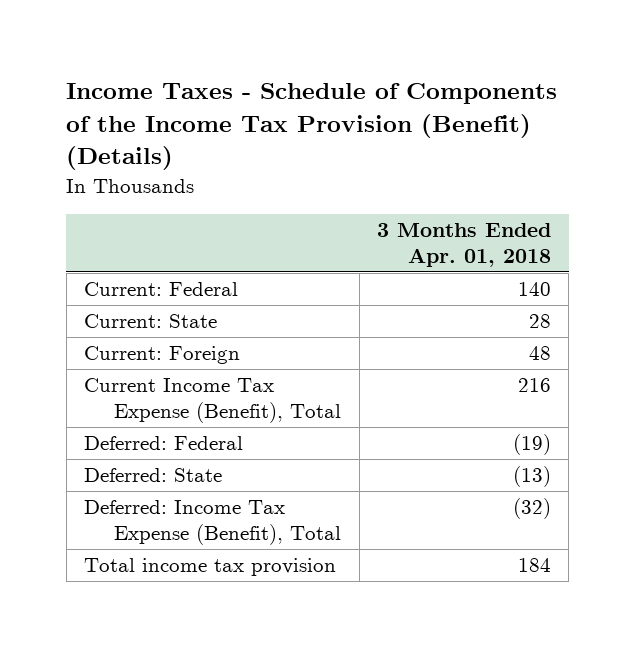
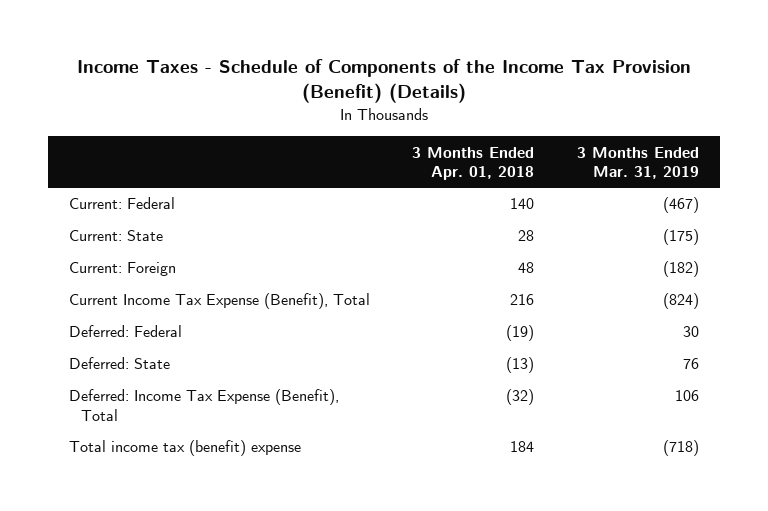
- | 3 Months Ended Apr. 01, 2018
+ | 3 Months Ended Apr. 01, 2018 | 3 Months Ended Mar. 31, 2019
- Total income tax provision | 184
+ Total income tax (benefit) expense | 184 | (718)

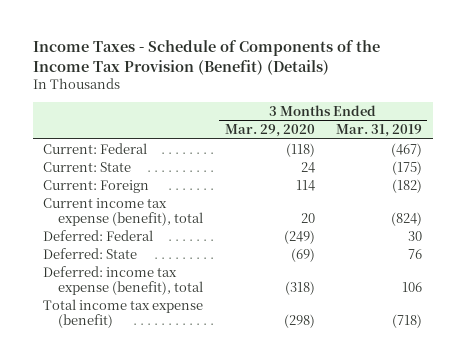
- | 3 Months Ended Apr. 01, 2018 | 3 Months Ended Mar. 31, 2019
+ | 3 Months Ended Mar. 29, 2020 | 3 Months Ended Mar. 31, 2019
- Current Income Tax Expense (Benefit), Total | 216 | (824)
+ Current income tax expense (benefit), total | 20 | (824)
- Deferred: Income Tax Expense (Benefit), Total | (32) | 106
- Total income tax (benefit) expense | 184 | (718)
+ Deferred: income tax expense (benefit), total | (318) | 106
+ Total income tax expense (benefit) | (298) | (718)

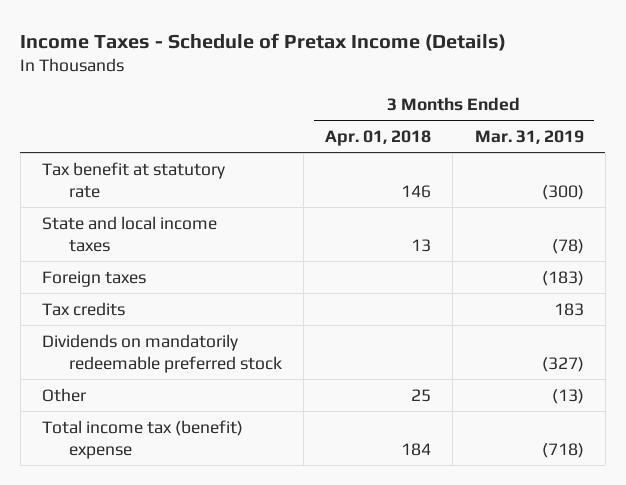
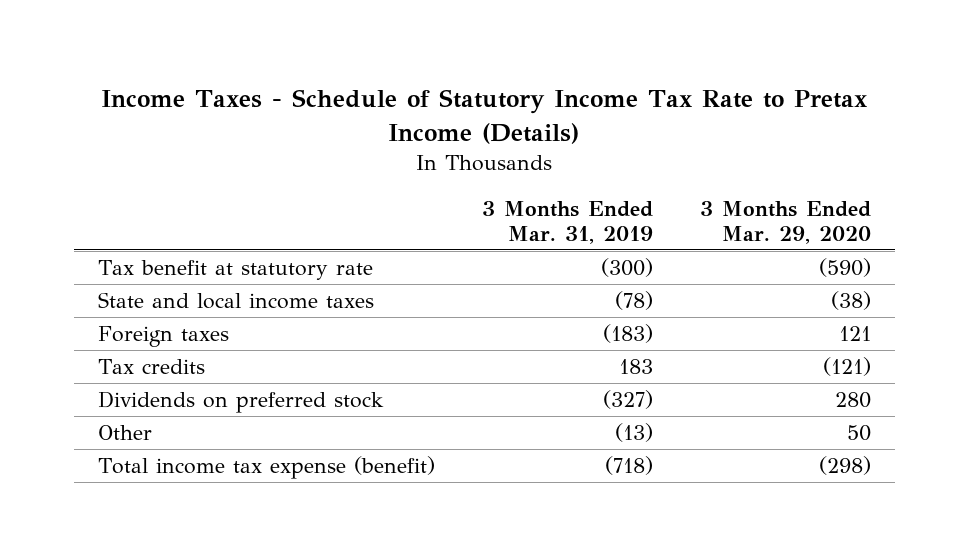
- Income Taxes - Schedule of Pretax Income (Details)
+ Income Taxes - Schedule of Statutory Income Tax Rate to Pretax Income (Details)
- | 3 Months Ended Apr. 01, 2018 | 3 Months Ended Mar. 31, 2019
+ | 3 Months Ended Mar. 31, 2019 | 3 Months Ended Mar. 29, 2020
- Dividends on mandatorily redeemable preferred stock | | (327)
+ Dividends on preferred stock | (327) | 280
- Total income tax (benefit) expense | 184 | (718)
+ Total income tax expense (benefit) | (718) | (298)

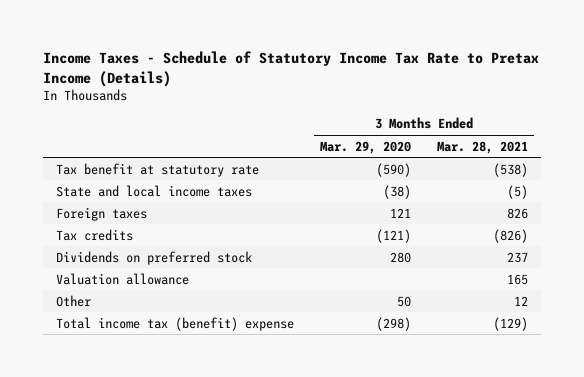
- | 3 Months Ended Mar. 31, 2019 | 3 Months Ended Mar. 29, 2020
+ | 3 Months Ended Mar. 29, 2020 | 3 Months Ended Mar. 28, 2021
+ Valuation allowance | | 165
- Total income tax expense (benefit) | (718) | (298)
+ Total income tax (benefit) expense | (298) | (129)

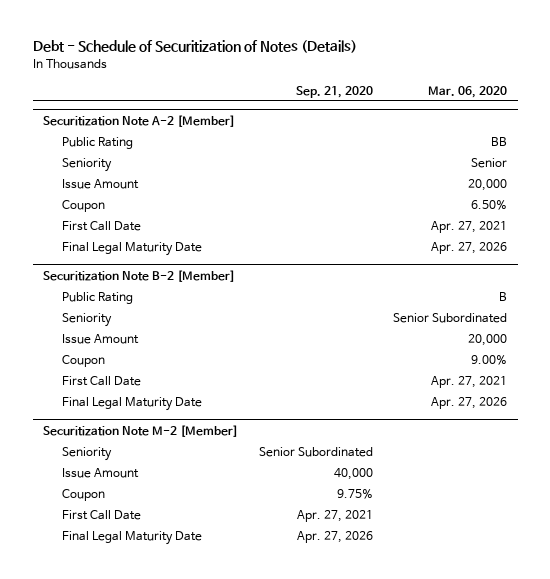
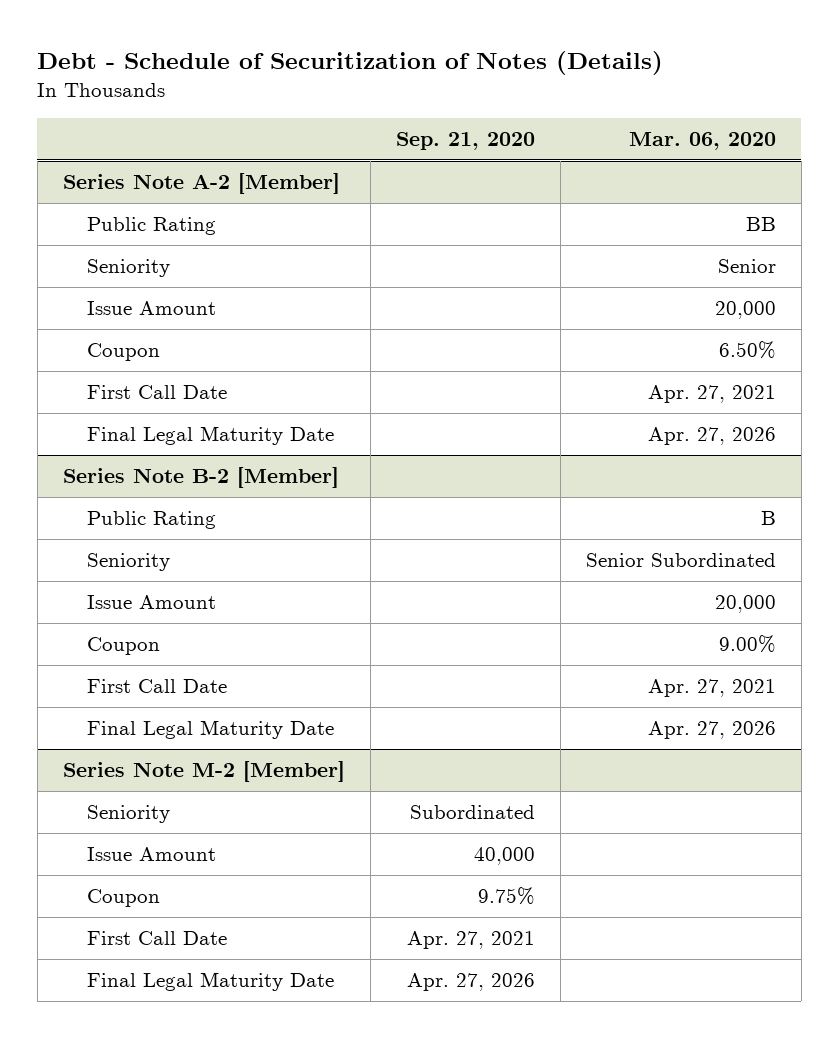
- Securitization Note A-2 [Member]
+ Series Note A-2 [Member]
- Securitization Note B-2 [Member]
+ Series Note B-2 [Member]
- Securitization Note M-2 [Member]
- Seniority | Senior Subordinated |
+ Series Note M-2 [Member]
+ Seniority | Subordinated |

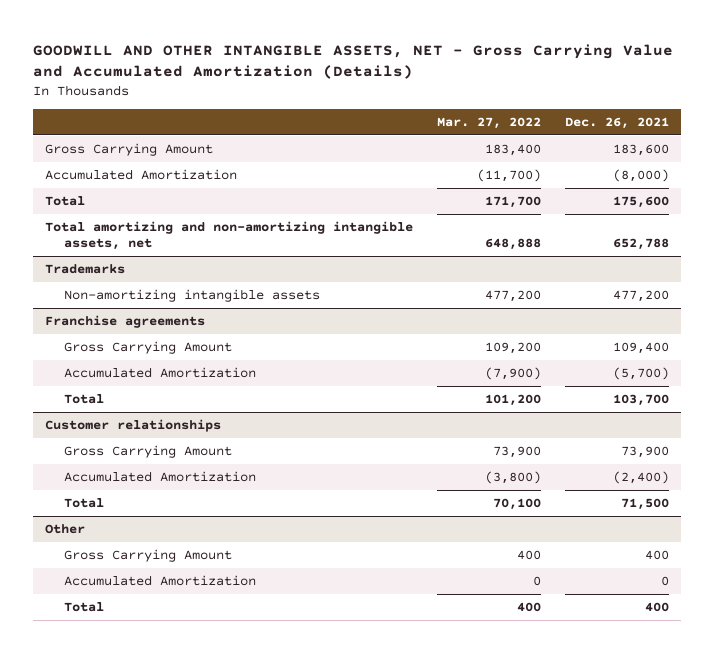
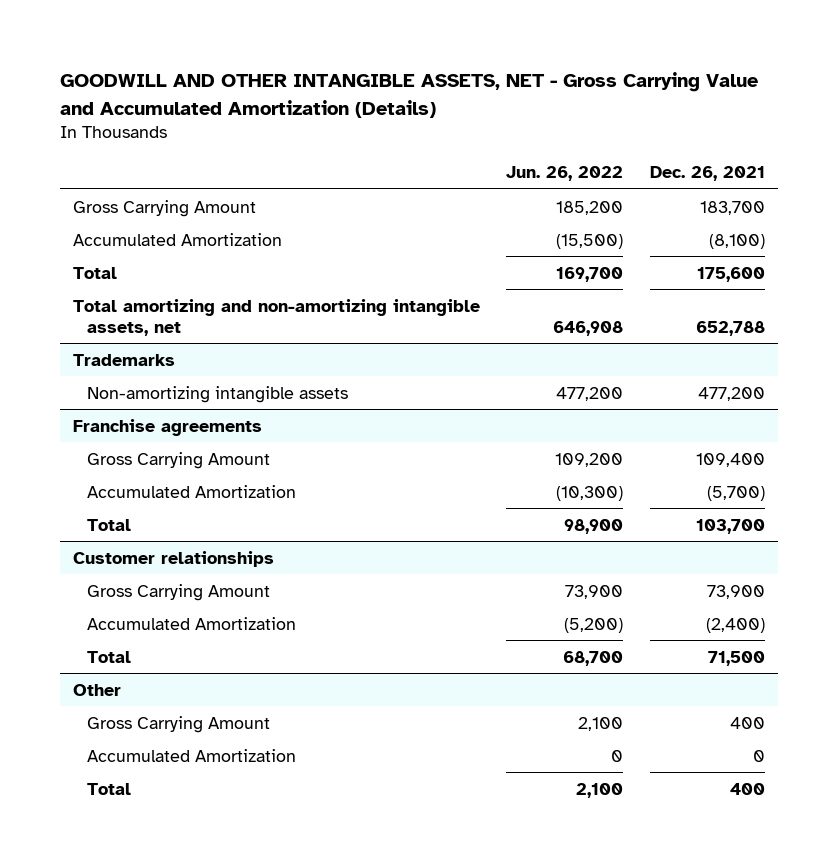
- | Mar. 27, 2022 | Dec. 26, 2021
+ | Jun. 26, 2022 | Dec. 26, 2021
- Gross Carrying Amount | 183,400 | 183,600
- Accumulated Amortization | (11,700) | (8,000)
+ Gross Carrying Amount | 185,200 | 183,700
+ Accumulated Amortization | (15,500) | (8,100)

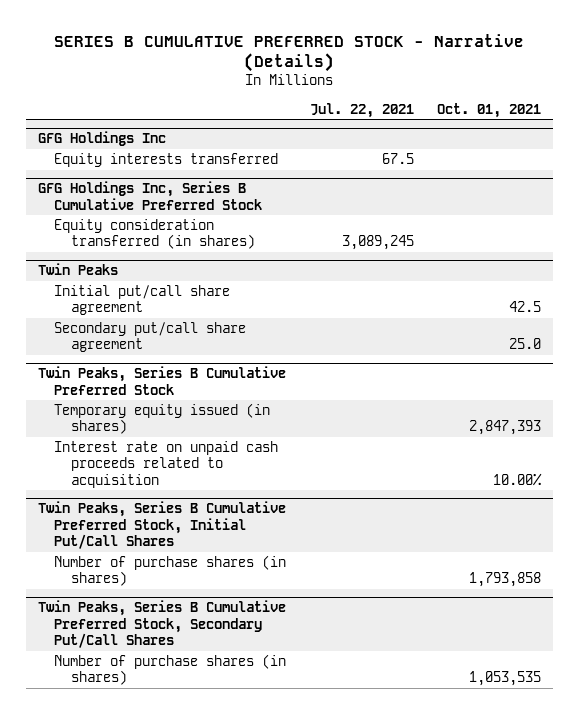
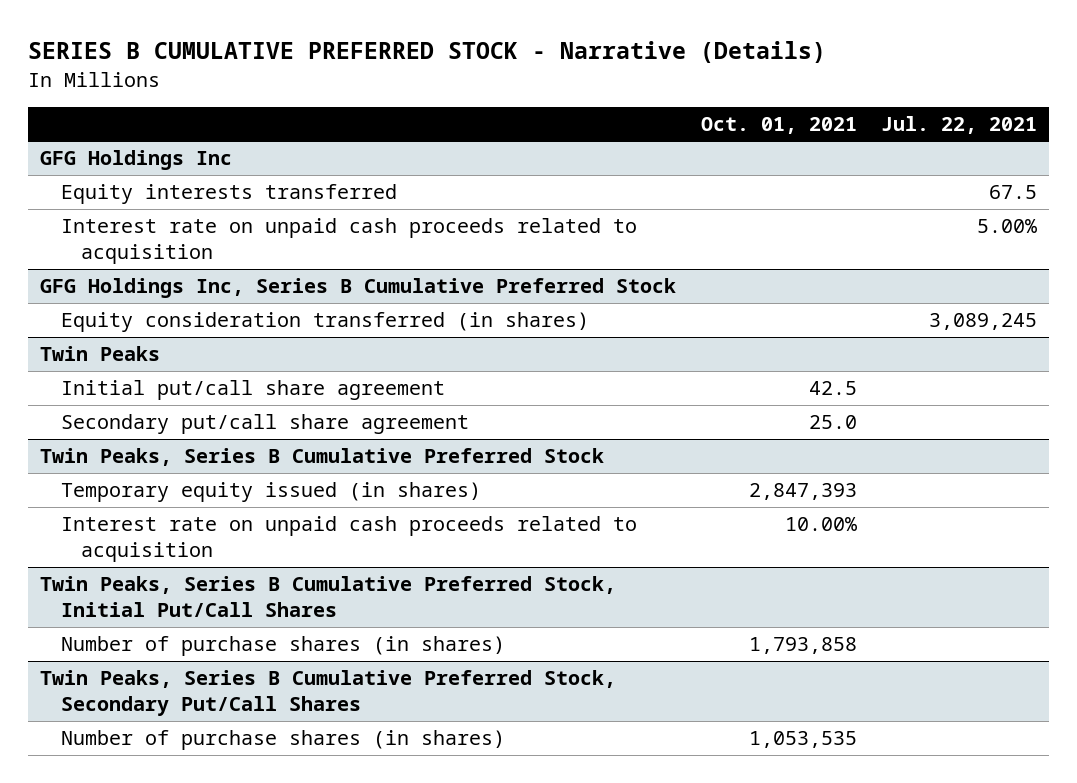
- | Jul. 22, 2021 | Oct. 01, 2021
+ | Oct. 01, 2021 | Jul. 22, 2021
@ GFG Holdings Inc
+ Interest rate on unpaid cash proceeds related to acquisition | | 5.00%

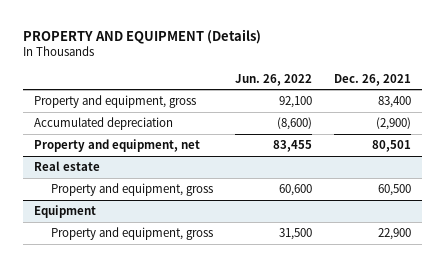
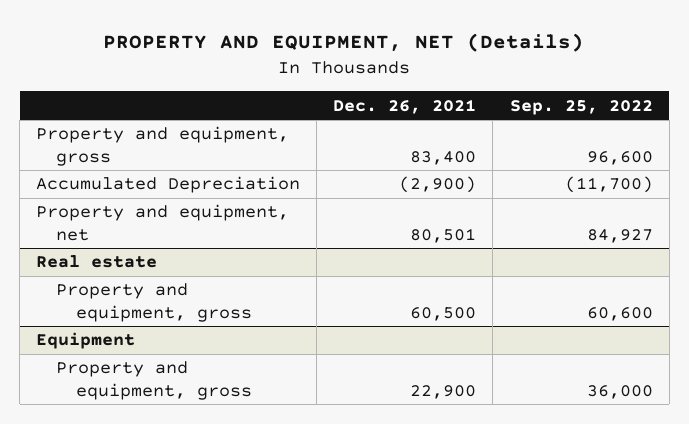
- PROPERTY AND EQUIPMENT (Details)
+ PROPERTY AND EQUIPMENT, NET (Details)
- | Jun. 26, 2022 | Dec. 26, 2021
+ | Dec. 26, 2021 | Sep. 25, 2022
- Accumulated depreciation | (8,600) | (2,900)
+ Accumulated Depreciation | (2,900) | (11,700)

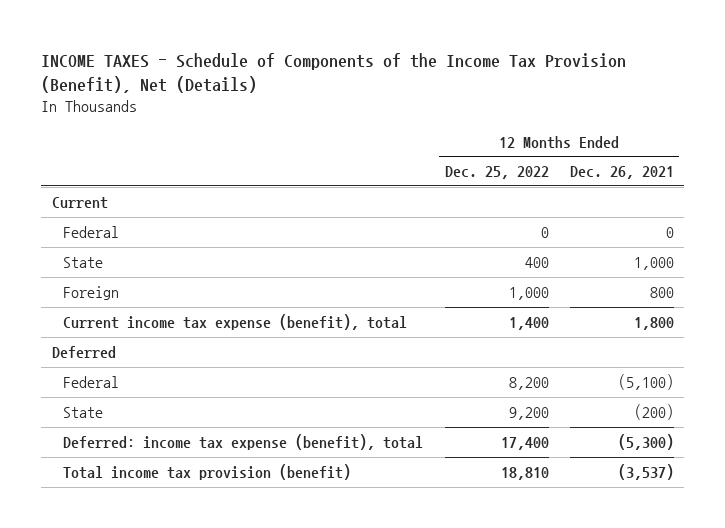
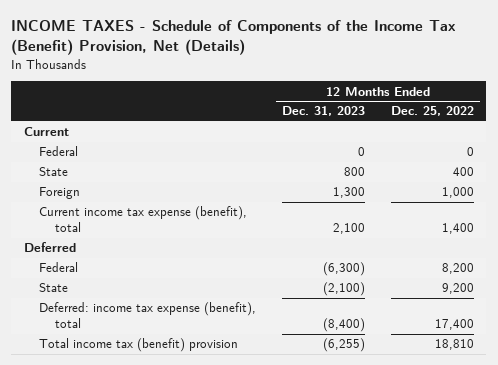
- INCOME TAXES - Schedule of Components of the Income Tax Provision (Benefit), Net (Details)
+ INCOME TAXES - Schedule of Components of the Income Tax (Benefit) Provision, Net (Details)
- | 12 Months Ended Dec. 25, 2022 | 12 Months Ended Dec. 26, 2021
+ | 12 Months Ended Dec. 31, 2023 | 12 Months Ended Dec. 25, 2022
- Total income tax provision (benefit) | 18,810 | (3,537)
+ Total income tax (benefit) provision | (6,255) | 18,810

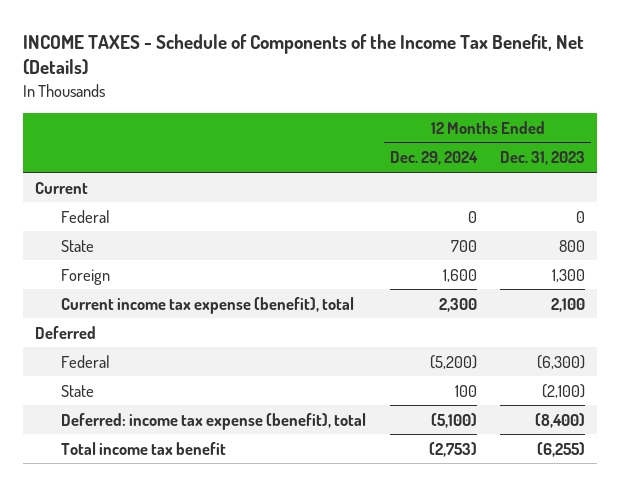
- INCOME TAXES - Schedule of Components of the Income Tax (Benefit) Provision, Net (Details)
+ INCOME TAXES - Schedule of Components of the Income Tax Benefit, Net (Details)
- | 12 Months Ended Dec. 31, 2023 | 12 Months Ended Dec. 25, 2022
+ | 12 Months Ended Dec. 29, 2024 | 12 Months Ended Dec. 31, 2023
- Total income tax (benefit) provision | (6,255) | 18,810
+ Total income tax benefit | (2,753) | (6,255)

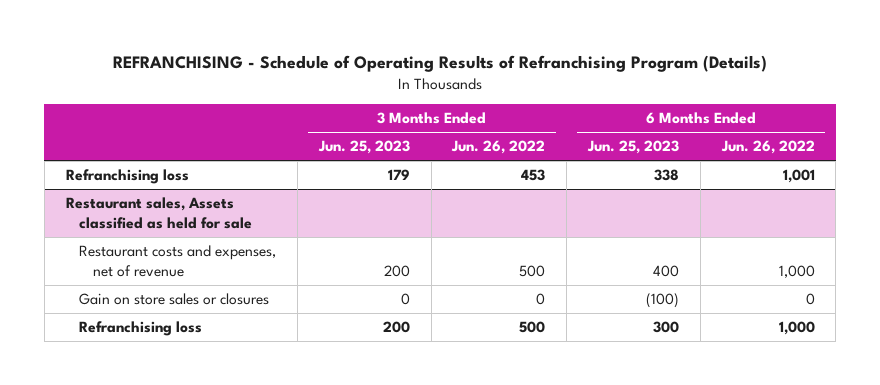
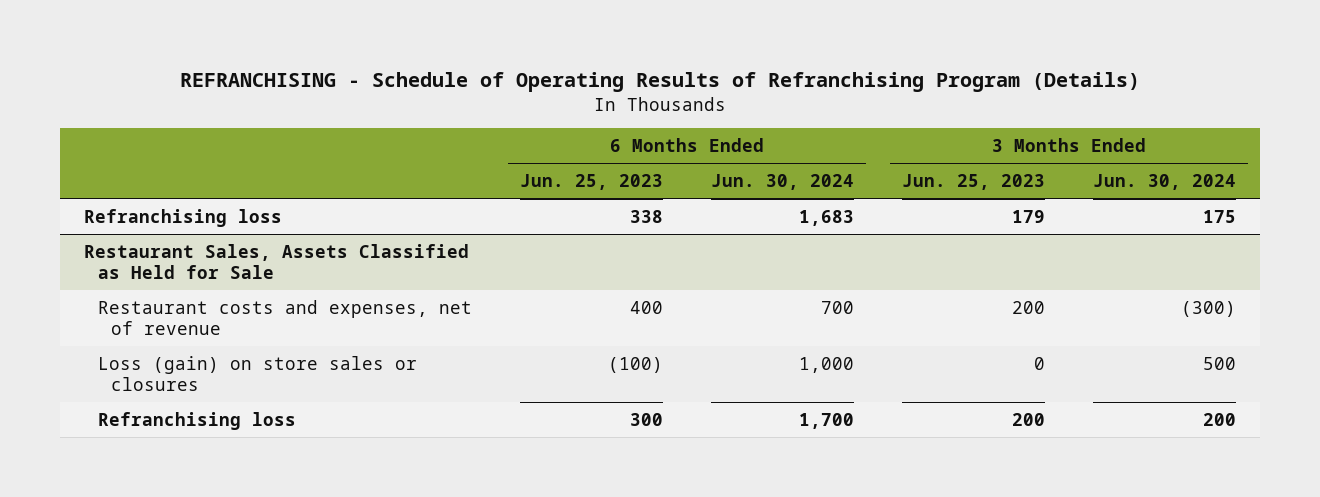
- | 3 Months Ended Jun. 25, 2023 | 3 Months Ended Jun. 26, 2022 | 6 Months Ended Jun. 25, 2023 | 6 Months Ended Jun. 26, 2022
+ | 6 Months Ended Jun. 25, 2023 | 6 Months Ended Jun. 30, 2024 | 3 Months Ended Jun. 25, 2023 | 3 Months Ended Jun. 30, 2024
- Restaurant sales, Assets classified as held for sale
+ Restaurant Sales, Assets Classified as Held for Sale
- Gain on store sales or closures | 0 | 0 | (100) | 0
+ Loss (gain) on store sales or closures | (100) | 1,000 | 0 | 500

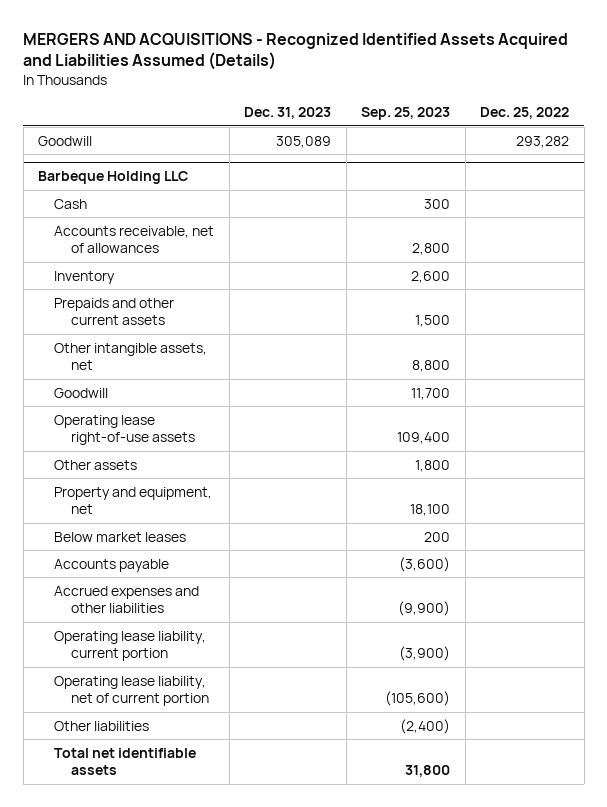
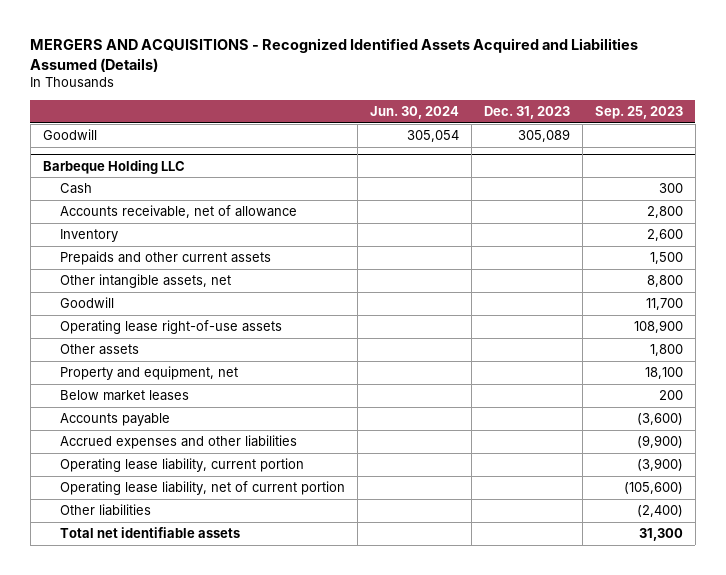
- | Dec. 31, 2023 | Sep. 25, 2023 | Dec. 25, 2022
+ | Jun. 30, 2024 | Dec. 31, 2023 | Sep. 25, 2023
@ Barbeque Holding LLC
- Accounts receivable, net of allowances | | 2,800 |
+ Accounts receivable, net of allowance | | | 2,800
- Operating lease right-of-use assets | | 109,400 |
+ Operating lease right-of-use assets | | | 108,900
- Total net identifiable assets | | 31,800 |
+ Total net identifiable assets | | | 31,300

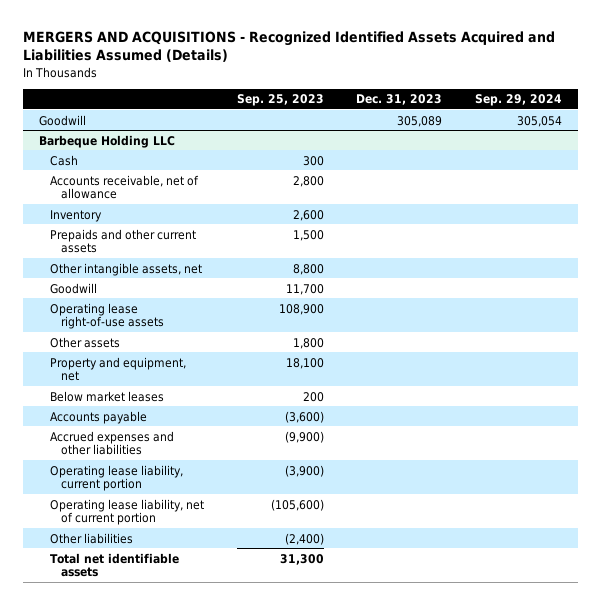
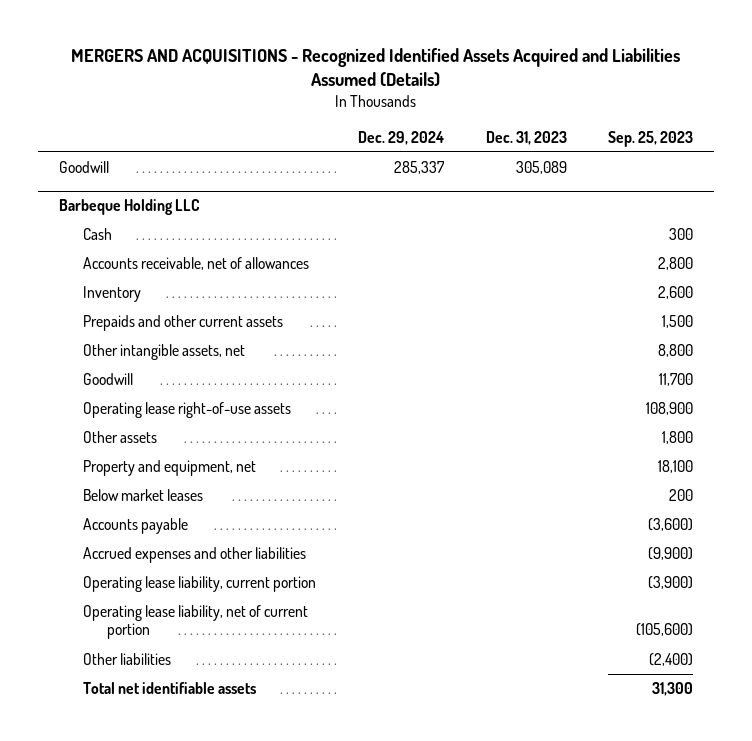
- | Sep. 25, 2023 | Dec. 31, 2023 | Sep. 29, 2024
+ | Dec. 29, 2024 | Dec. 31, 2023 | Sep. 25, 2023
@ Barbeque Holding LLC
- Accounts receivable, net of allowance | 2,800 | |
+ Accounts receivable, net of allowances | | | 2,800

